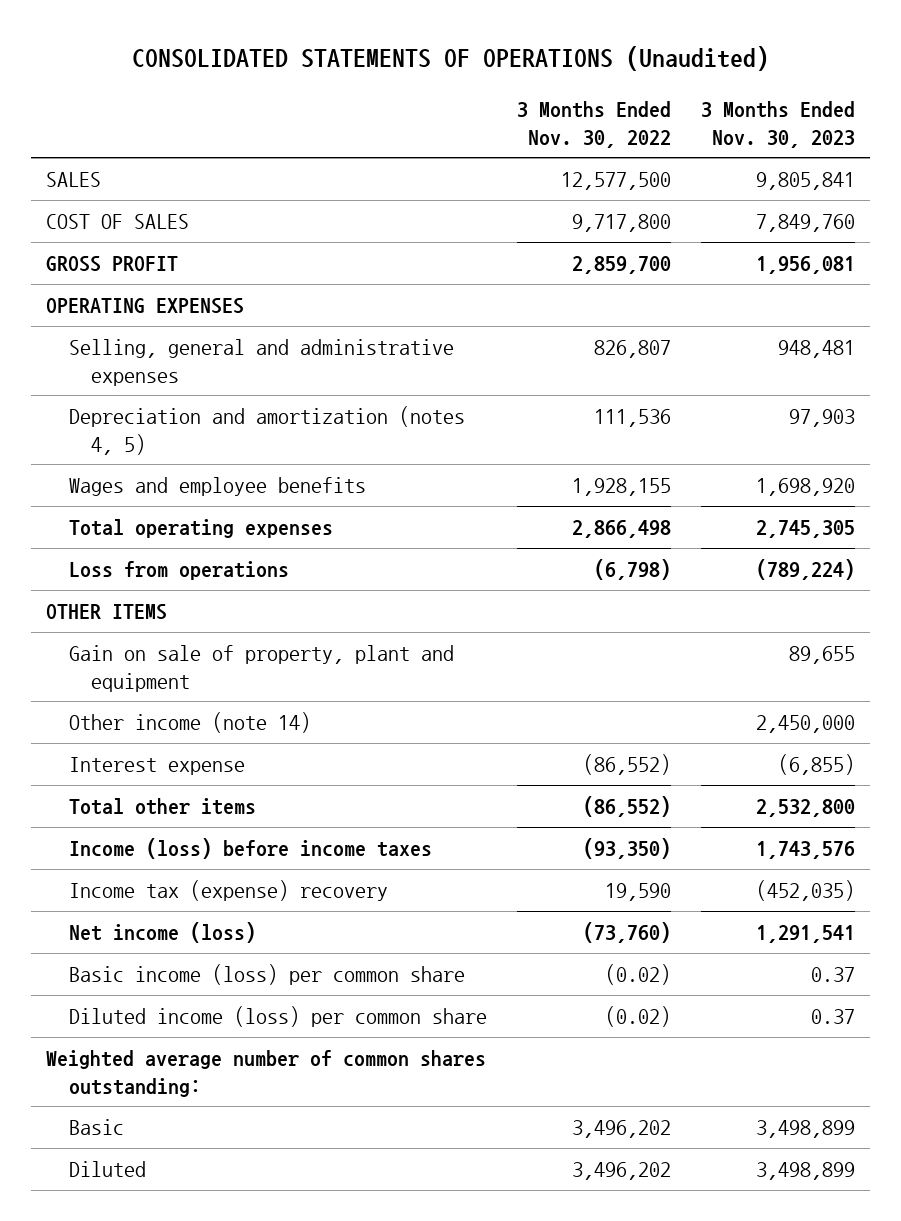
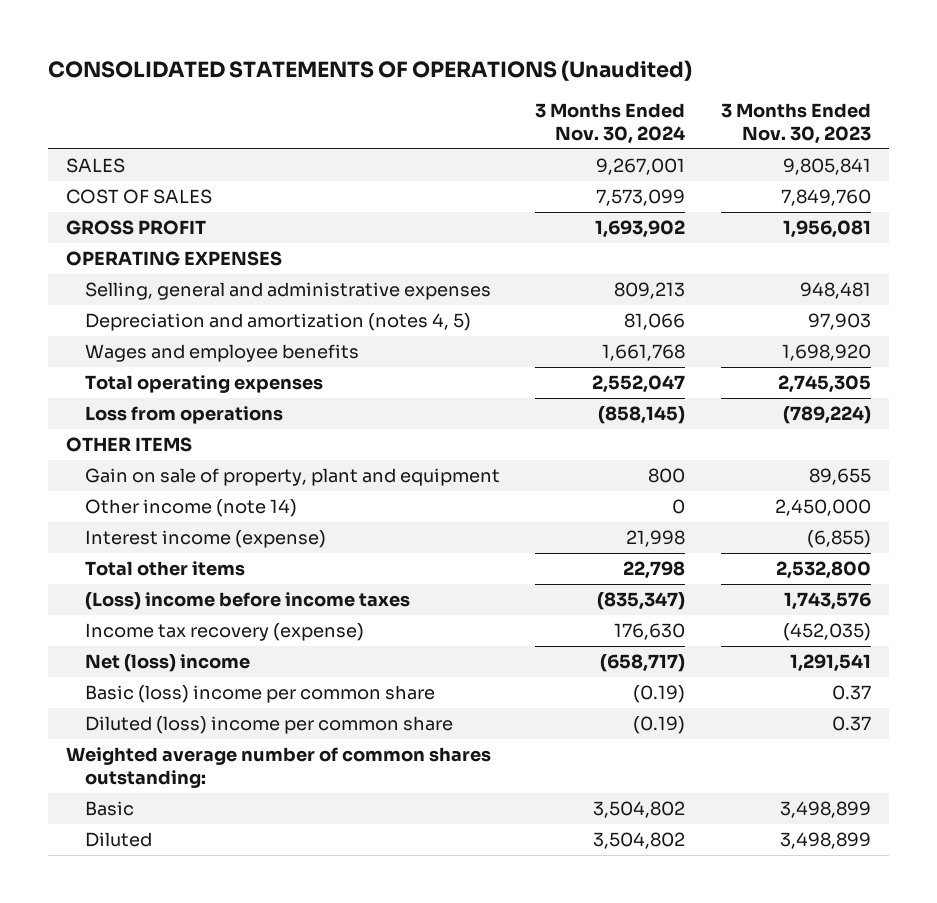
- | 3 Months Ended Nov. 30, 2022 | 3 Months Ended Nov. 30, 2023
+ | 3 Months Ended Nov. 30, 2024 | 3 Months Ended Nov. 30, 2023
- Interest expense | (86,552) | (6,855)
+ Interest income (expense) | 21,998 | (6,855)
- Income (loss) before income taxes | (93,350) | 1,743,576
- Income tax (expense) recovery | 19,590 | (452,035)
- Net income (loss) | (73,760) | 1,291,541
- Basic income (loss) per common share | (0.02) | 0.37
- Diluted income (loss) per common share | (0.02) | 0.37
+ (Loss) income before income taxes | (835,347) | 1,743,576
+ Income tax recovery (expense) | 176,630 | (452,035)
+ Net (loss) income | (658,717) | 1,291,541
+ Basic (loss) income per common share | (0.19) | 0.37
+ Diluted (loss) income per common share | (0.19) | 0.37

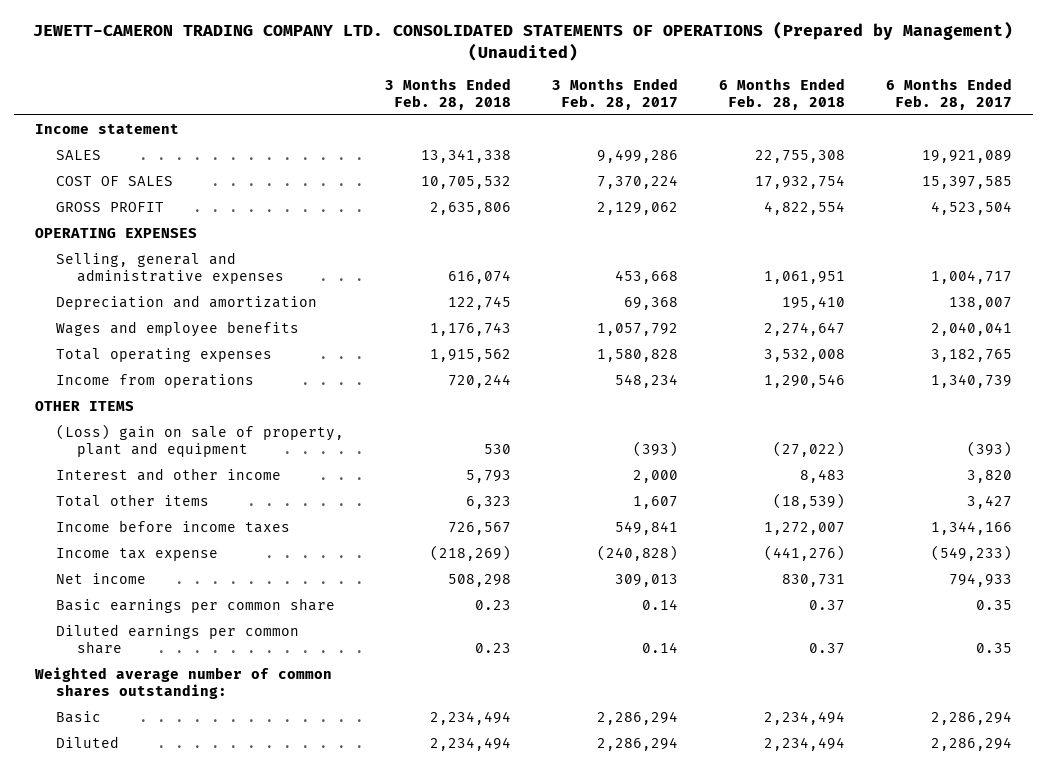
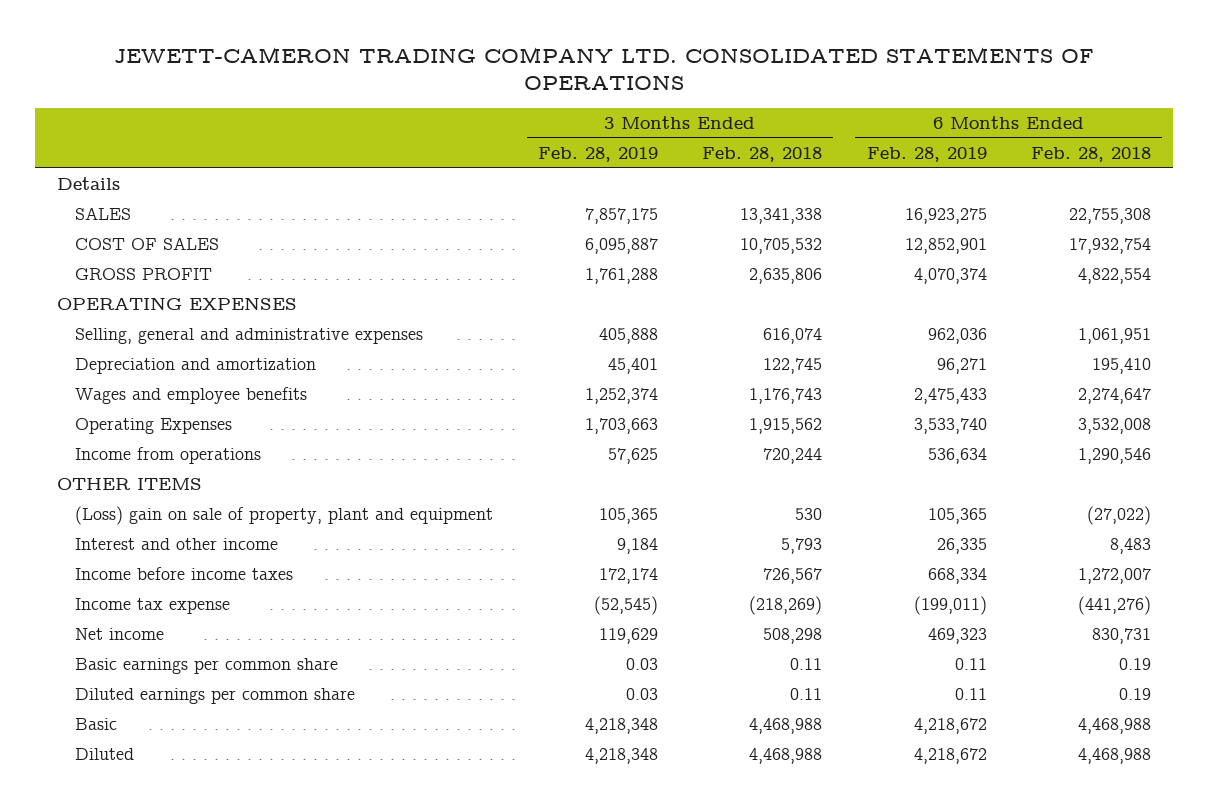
- JEWETT-CAMERON TRADING COMPANY LTD. CONSOLIDATED STATEMENTS OF OPERATIONS (Prepared by Management) (Unaudited)
+ JEWETT-CAMERON TRADING COMPANY LTD. CONSOLIDATED STATEMENTS OF OPERATIONS
- | 3 Months Ended Feb. 28, 2018 | 3 Months Ended Feb. 28, 2017 | 6 Months Ended Feb. 28, 2018 | 6 Months Ended Feb. 28, 2017
+ | 3 Months Ended Feb. 28, 2019 | 3 Months Ended Feb. 28, 2018 | 6 Months Ended Feb. 28, 2019 | 6 Months Ended Feb. 28, 2018
- Income statement
+ Details
- Total operating expenses | 1,915,562 | 1,580,828 | 3,532,008 | 3,182,765
+ Operating Expenses | 1,703,663 | 1,915,562 | 3,533,740 | 3,532,008
- Total other items | 6,323 | 1,607 | (18,539) | 3,427
- Basic earnings per common share | 0.23 | 0.14 | 0.37 | 0.35
- Diluted earnings per common share | 0.23 | 0.14 | 0.37 | 0.35
- Weighted average number of common shares outstanding:
- Basic | 2,234,494 | 2,286,294 | 2,234,494 | 2,286,294
- Diluted | 2,234,494 | 2,286,294 | 2,234,494 | 2,286,294
+ Basic earnings per common share | 0.03 | 0.11 | 0.11 | 0.19
+ Diluted earnings per common share | 0.03 | 0.11 | 0.11 | 0.19
+ Basic | 4,218,348 | 4,468,988 | 4,218,672 | 4,468,988
+ Diluted | 4,218,348 | 4,468,988 | 4,218,672 | 4,468,988

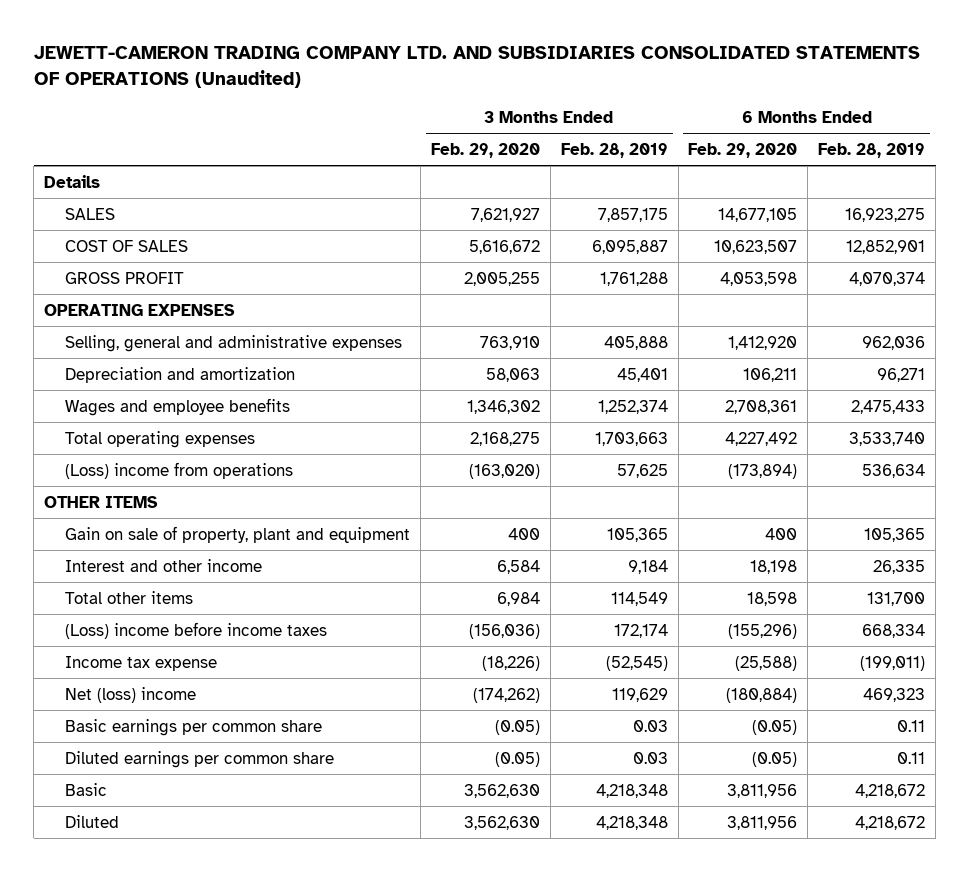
- JEWETT-CAMERON TRADING COMPANY LTD. CONSOLIDATED STATEMENTS OF OPERATIONS
+ JEWETT-CAMERON TRADING COMPANY LTD. AND SUBSIDIARIES CONSOLIDATED STATEMENTS OF OPERATIONS (Unaudited)
- | 3 Months Ended Feb. 28, 2019 | 3 Months Ended Feb. 28, 2018 | 6 Months Ended Feb. 28, 2019 | 6 Months Ended Feb. 28, 2018
+ | 3 Months Ended Feb. 29, 2020 | 3 Months Ended Feb. 28, 2019 | 6 Months Ended Feb. 29, 2020 | 6 Months Ended Feb. 28, 2019
- Operating Expenses | 1,703,663 | 1,915,562 | 3,533,740 | 3,532,008
- Income from operations | 57,625 | 720,244 | 536,634 | 1,290,546
+ Total operating expenses | 2,168,275 | 1,703,663 | 4,227,492 | 3,533,740
+ (Loss) income from operations | (163,020) | 57,625 | (173,894) | 536,634
- (Loss) gain on sale of property, plant and equipment | 105,365 | 530 | 105,365 | (27,022)
+ Gain on sale of property, plant and equipment | 400 | 105,365 | 400 | 105,365
- Income before income taxes | 172,174 | 726,567 | 668,334 | 1,272,007
+ Total other items | 6,984 | 114,549 | 18,598 | 131,700
+ (Loss) income before income taxes | (156,036) | 172,174 | (155,296) | 668,334
- Net income | 119,629 | 508,298 | 469,323 | 830,731
+ Net (loss) income | (174,262) | 119,629 | (180,884) | 469,323

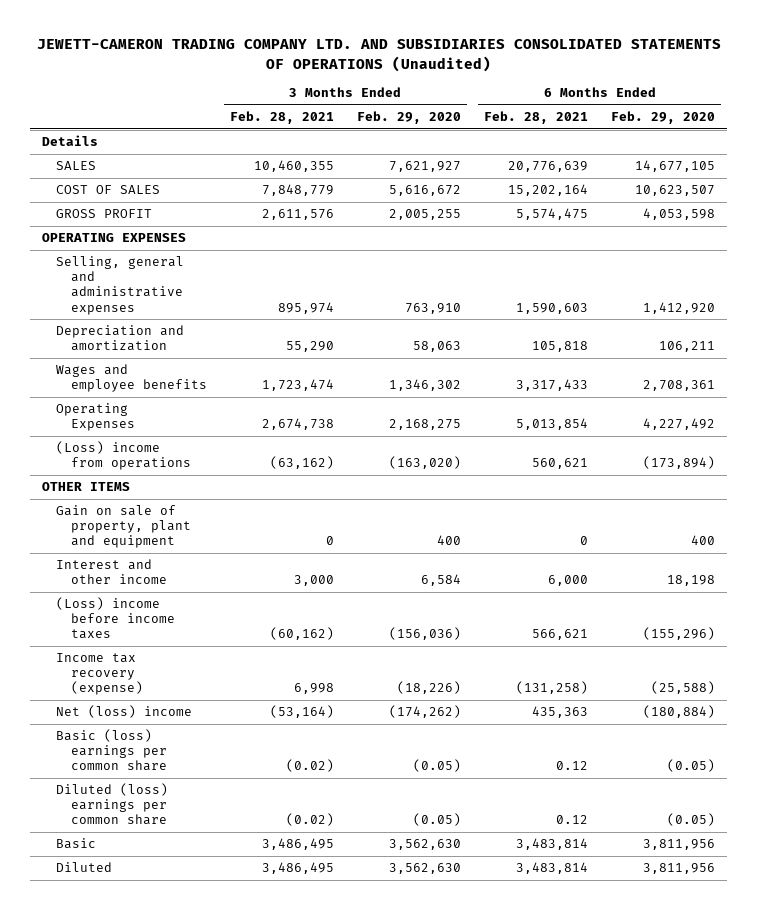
- | 3 Months Ended Feb. 29, 2020 | 3 Months Ended Feb. 28, 2019 | 6 Months Ended Feb. 29, 2020 | 6 Months Ended Feb. 28, 2019
+ | 3 Months Ended Feb. 28, 2021 | 3 Months Ended Feb. 29, 2020 | 6 Months Ended Feb. 28, 2021 | 6 Months Ended Feb. 29, 2020
- Total operating expenses | 2,168,275 | 1,703,663 | 4,227,492 | 3,533,740
+ Operating Expenses | 2,674,738 | 2,168,275 | 5,013,854 | 4,227,492
- Total other items | 6,984 | 114,549 | 18,598 | 131,700
- Income tax expense | (18,226) | (52,545) | (25,588) | (199,011)
+ Income tax recovery (expense) | 6,998 | (18,226) | (131,258) | (25,588)
- Basic earnings per common share | (0.05) | 0.03 | (0.05) | 0.11
- Diluted earnings per common share | (0.05) | 0.03 | (0.05) | 0.11
+ Basic (loss) earnings per common share | (0.02) | (0.05) | 0.12 | (0.05)
+ Diluted (loss) earnings per common share | (0.02) | (0.05) | 0.12 | (0.05)

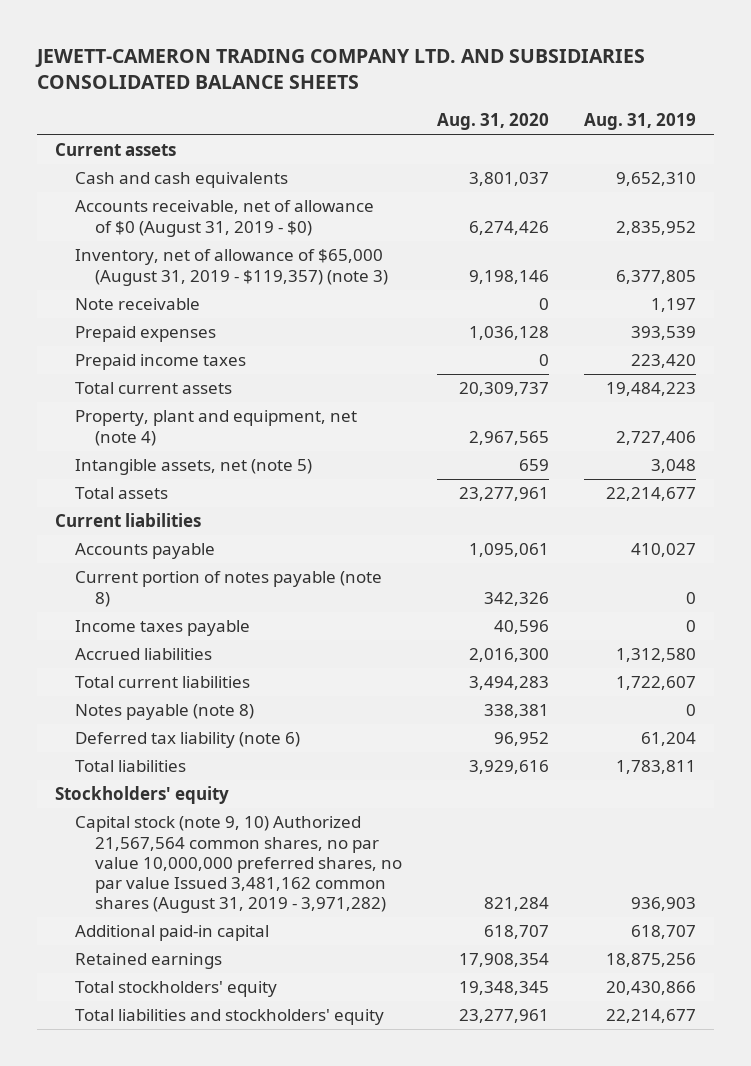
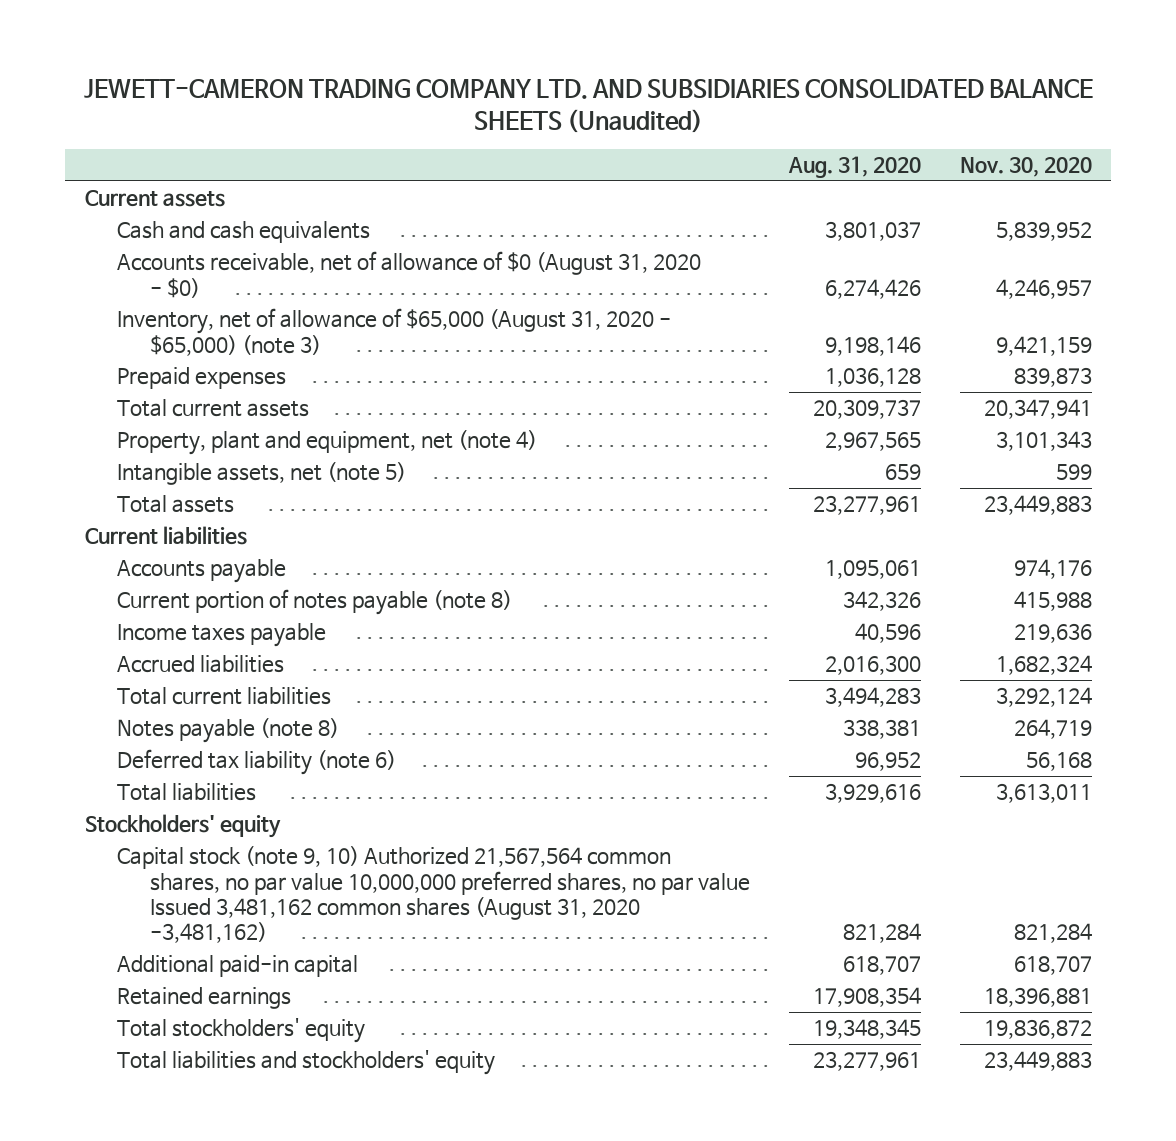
- JEWETT-CAMERON TRADING COMPANY LTD. AND SUBSIDIARIES CONSOLIDATED BALANCE SHEETS
+ JEWETT-CAMERON TRADING COMPANY LTD. AND SUBSIDIARIES CONSOLIDATED BALANCE SHEETS (Unaudited)
- | Aug. 31, 2020 | Aug. 31, 2019
+ | Aug. 31, 2020 | Nov. 30, 2020
- Accounts receivable, net of allowance of $0 (August 31, 2019 - $0) | 6,274,426 | 2,835,952
- Inventory, net of allowance of $65,000 (August 31, 2019 - $119,357) (note 3) | 9,198,146 | 6,377,805
- Note receivable | 0 | 1,197
+ Accounts receivable, net of allowance of $0 (August 31, 2020 - $0) | 6,274,426 | 4,246,957
+ Inventory, net of allowance of $65,000 (August 31, 2020 - $65,000) (note 3) | 9,198,146 | 9,421,159
- Prepaid income taxes | 0 | 223,420
- Capital stock (note 9, 10) Authorized 21,567,564 common shares, no par value 10,000,000 preferred shares, no par value Issued 3,481,162 common shares (August 31, 2019 - 3,971,282) | 821,284 | 936,903
+ Capital stock (note 9, 10) Authorized 21,567,564 common shares, no par value 10,000,000 preferred shares, no par value Issued 3,481,162 common shares (August 31, 2020 -3,481,162) | 821,284 | 821,284

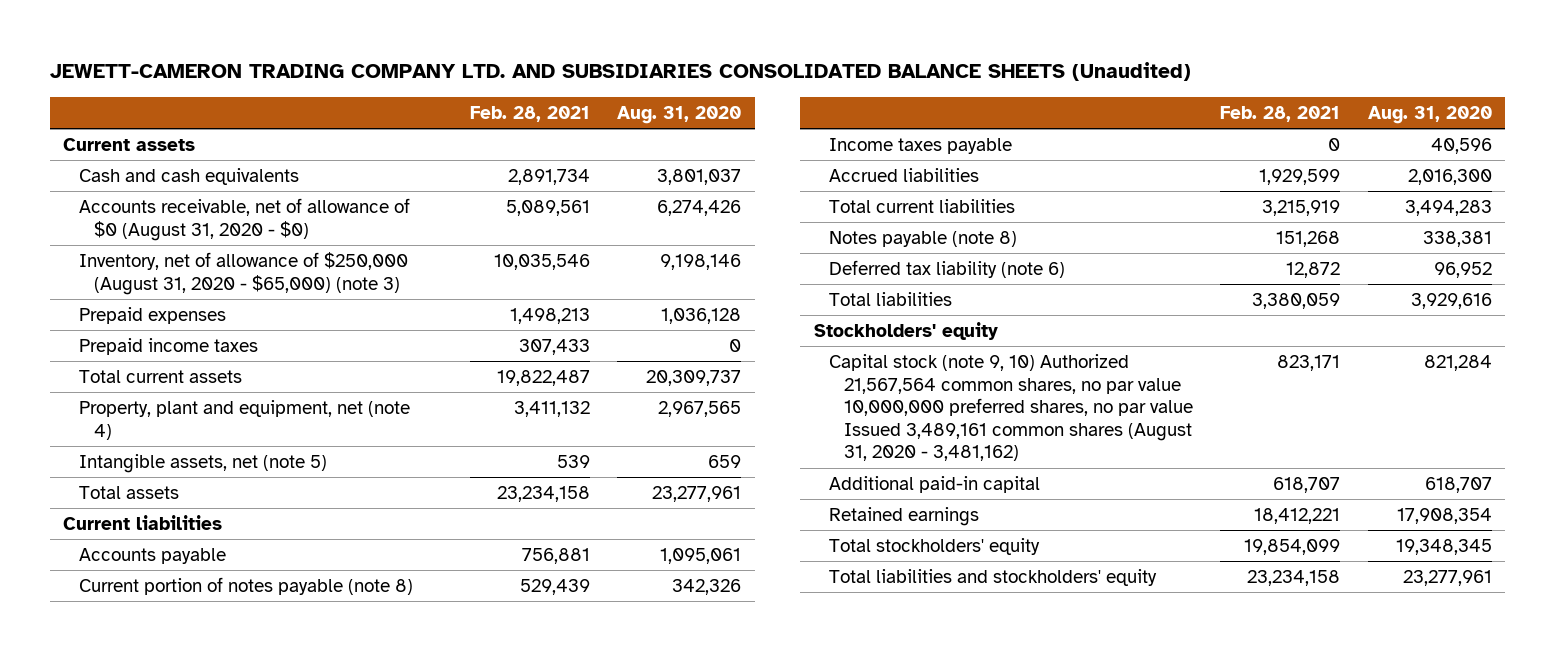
- | Aug. 31, 2020 | Nov. 30, 2020
+ | Feb. 28, 2021 | Aug. 31, 2020
- Inventory, net of allowance of $65,000 (August 31, 2020 - $65,000) (note 3) | 9,198,146 | 9,421,159
+ Inventory, net of allowance of $250,000 (August 31, 2020 - $65,000) (note 3) | 10,035,546 | 9,198,146
+ Prepaid income taxes | 307,433 | 0
- Capital stock (note 9, 10) Authorized 21,567,564 common shares, no par value 10,000,000 preferred shares, no par value Issued 3,481,162 common shares (August 31, 2020 -3,481,162) | 821,284 | 821,284
+ Capital stock (note 9, 10) Authorized 21,567,564 common shares, no par value 10,000,000 preferred shares, no par value Issued 3,489,161 common shares (August 31, 2020 - 3,481,162) | 823,171 | 821,284

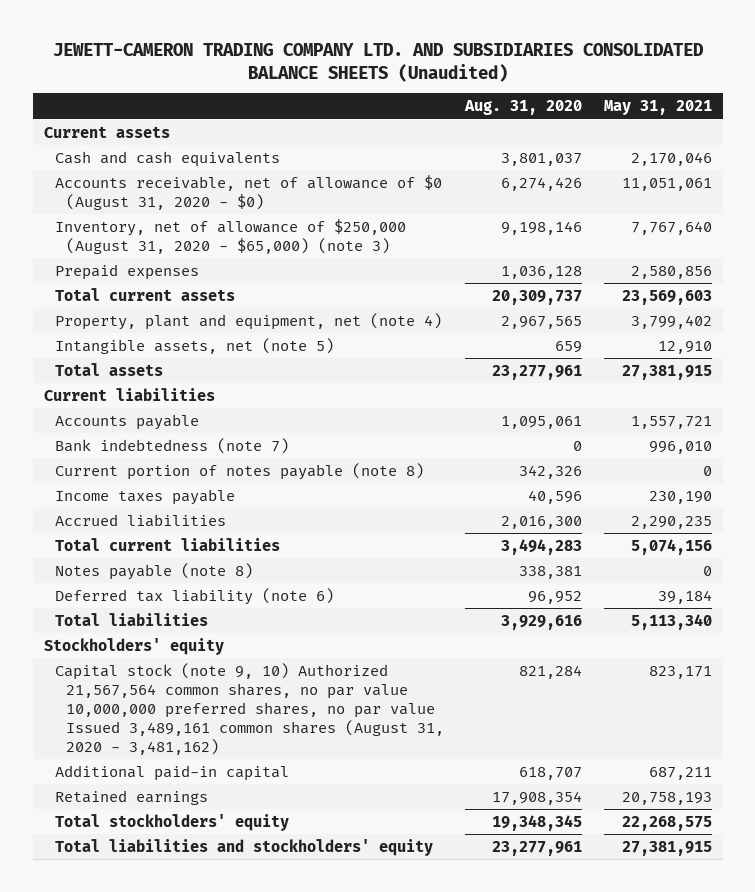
- | Feb. 28, 2021 | Aug. 31, 2020
+ | Aug. 31, 2020 | May 31, 2021
- Prepaid income taxes | 307,433 | 0
+ Bank indebtedness (note 7) | 0 | 996,010

